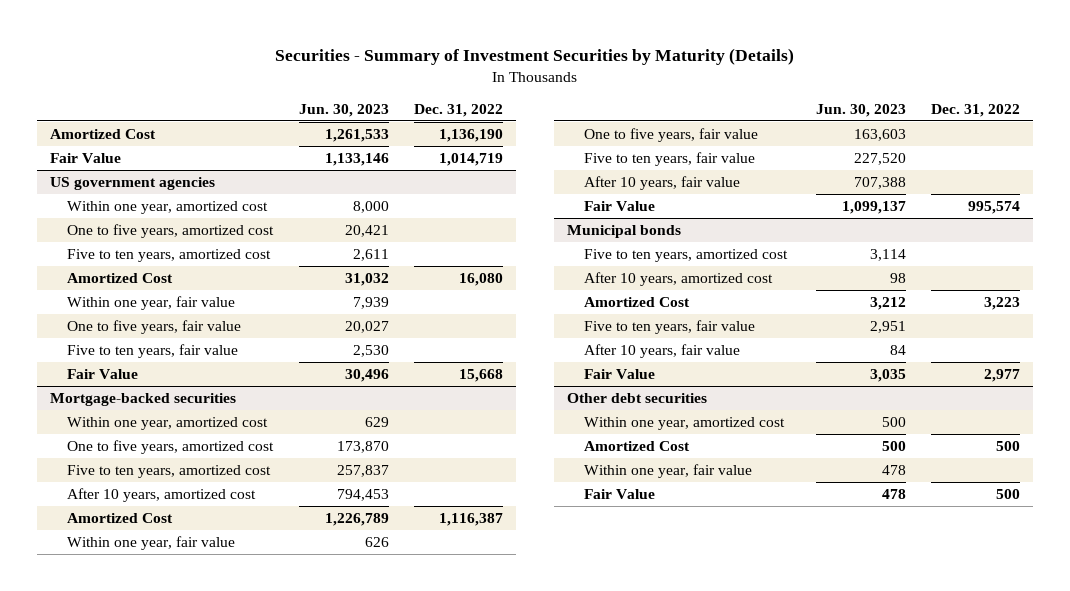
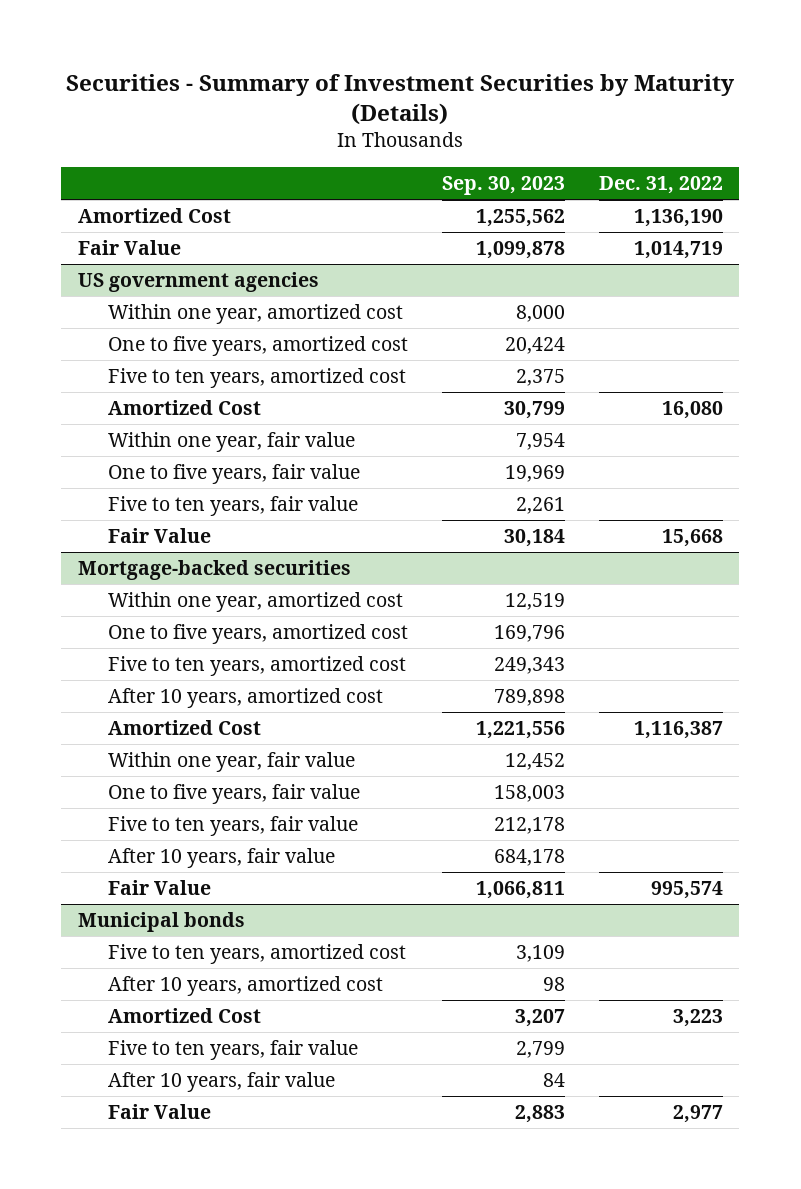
- | Jun. 30, 2023 | Dec. 31, 2022
+ | Sep. 30, 2023 | Dec. 31, 2022
- Other debt securities
- Within one year, amortized cost | 500 |
- Amortized Cost | 500 | 500
- Within one year, fair value | 478 |
- Fair Value | 478 | 500

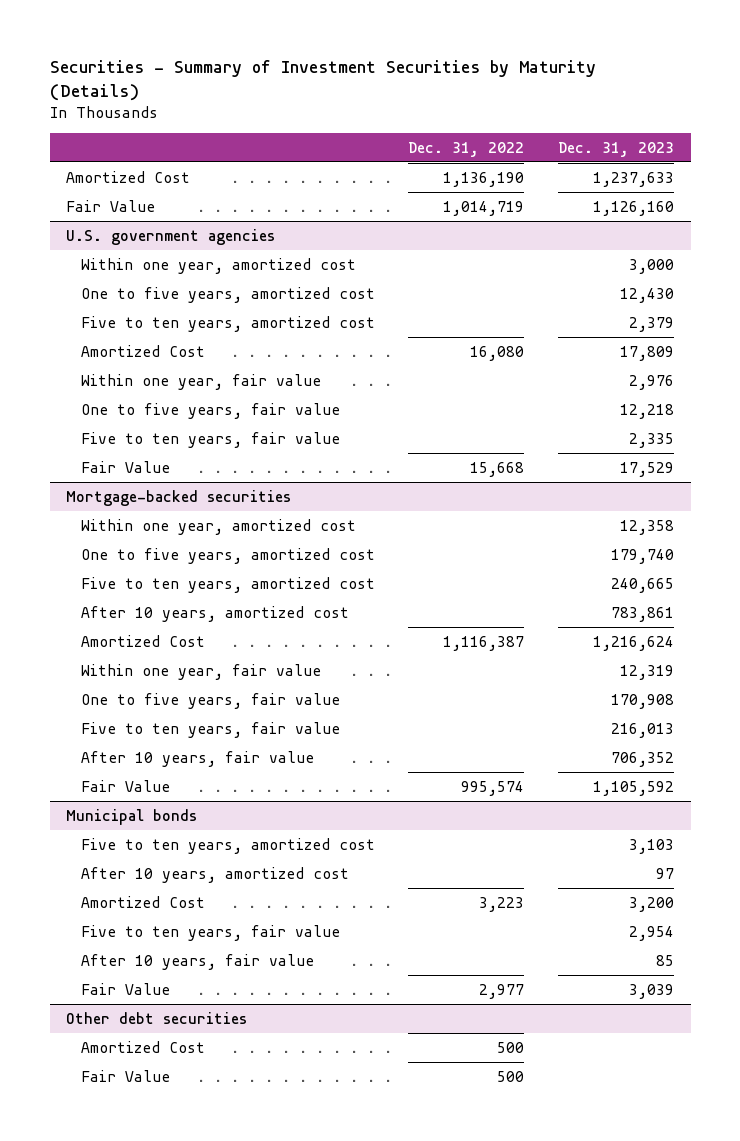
- | Sep. 30, 2023 | Dec. 31, 2022
+ | Dec. 31, 2022 | Dec. 31, 2023
- US government agencies
+ U.S. government agencies
+ Other debt securities
+ Amortized Cost | 500 |
+ Fair Value | 500 |

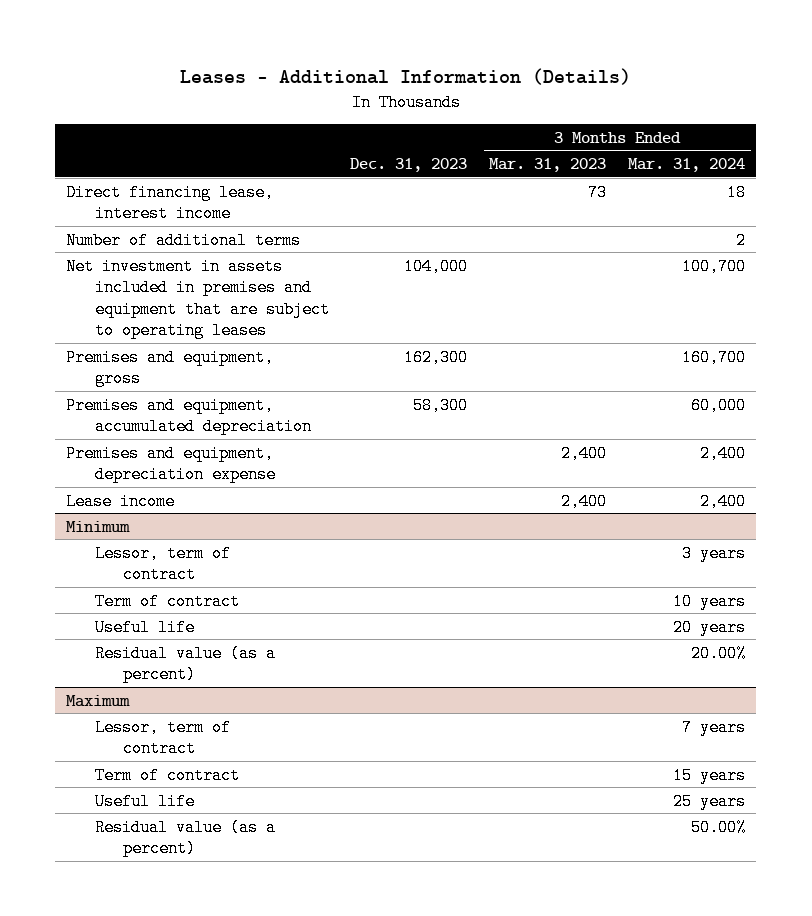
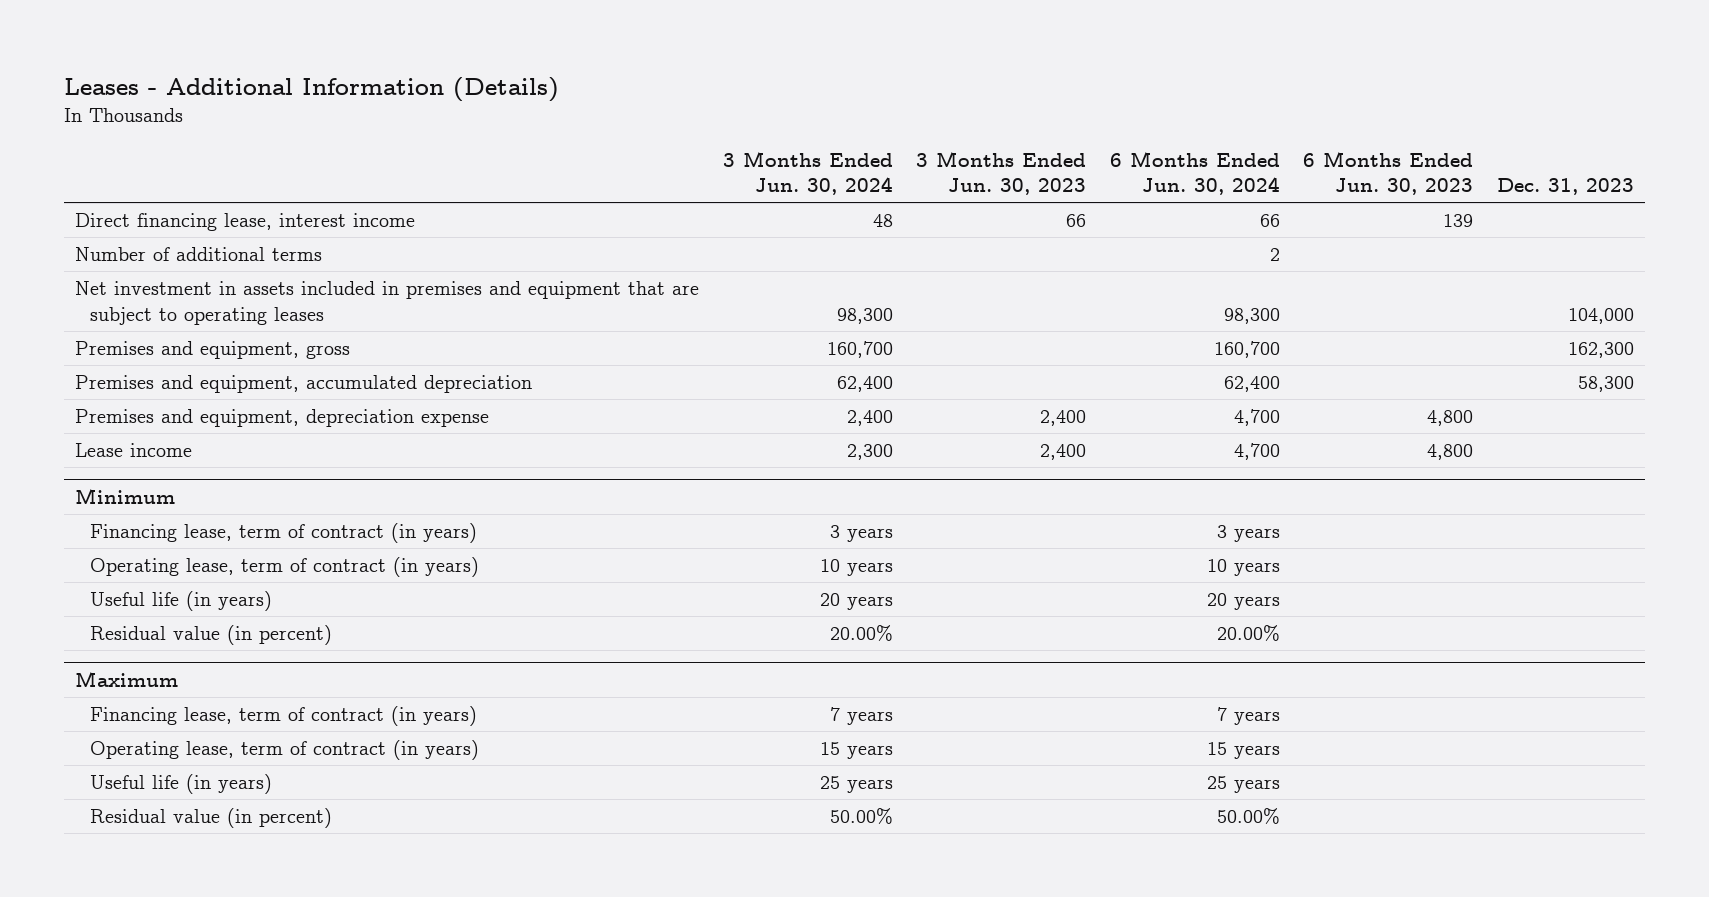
- | Dec. 31, 2023 | 3 Months Ended Mar. 31, 2023 | 3 Months Ended Mar. 31, 2024
+ | 3 Months Ended Jun. 30, 2024 | 3 Months Ended Jun. 30, 2023 | 6 Months Ended Jun. 30, 2024 | 6 Months Ended Jun. 30, 2023 | Dec. 31, 2023
@ Minimum
- Lessor, term of contract | | | 3 years
- Term of contract | | | 10 years
- Useful life | | | 20 years
- Residual value (as a percent) | | | 20.00%
+ Financing lease, term of contract (in years) | 3 years | | 3 years | |
+ Operating lease, term of contract (in years) | 10 years | | 10 years | |
+ Useful life (in years) | 20 years | | 20 years | |
+ Residual value (in percent) | 20.00% | | 20.00% | |
@ Maximum
- Lessor, term of contract | | | 7 years
- Term of contract | | | 15 years
- Useful life | | | 25 years
- Residual value (as a percent) | | | 50.00%
+ Financing lease, term of contract (in years) | 7 years | | 7 years | |
+ Operating lease, term of contract (in years) | 15 years | | 15 years | |
+ Useful life (in years) | 25 years | | 25 years | |
+ Residual value (in percent) | 50.00% | | 50.00% | |

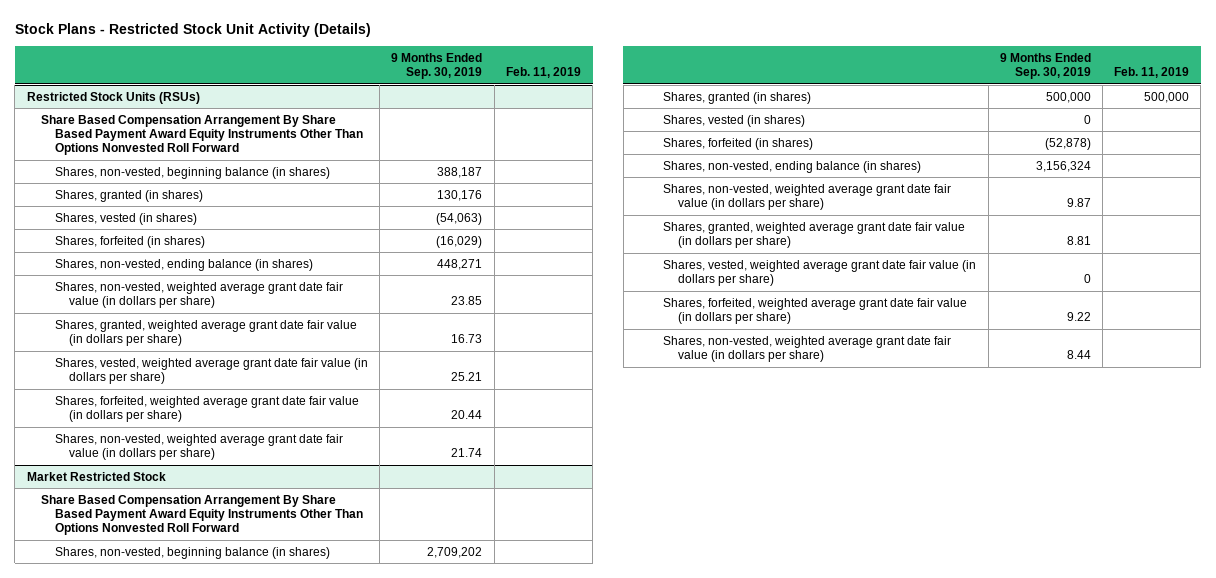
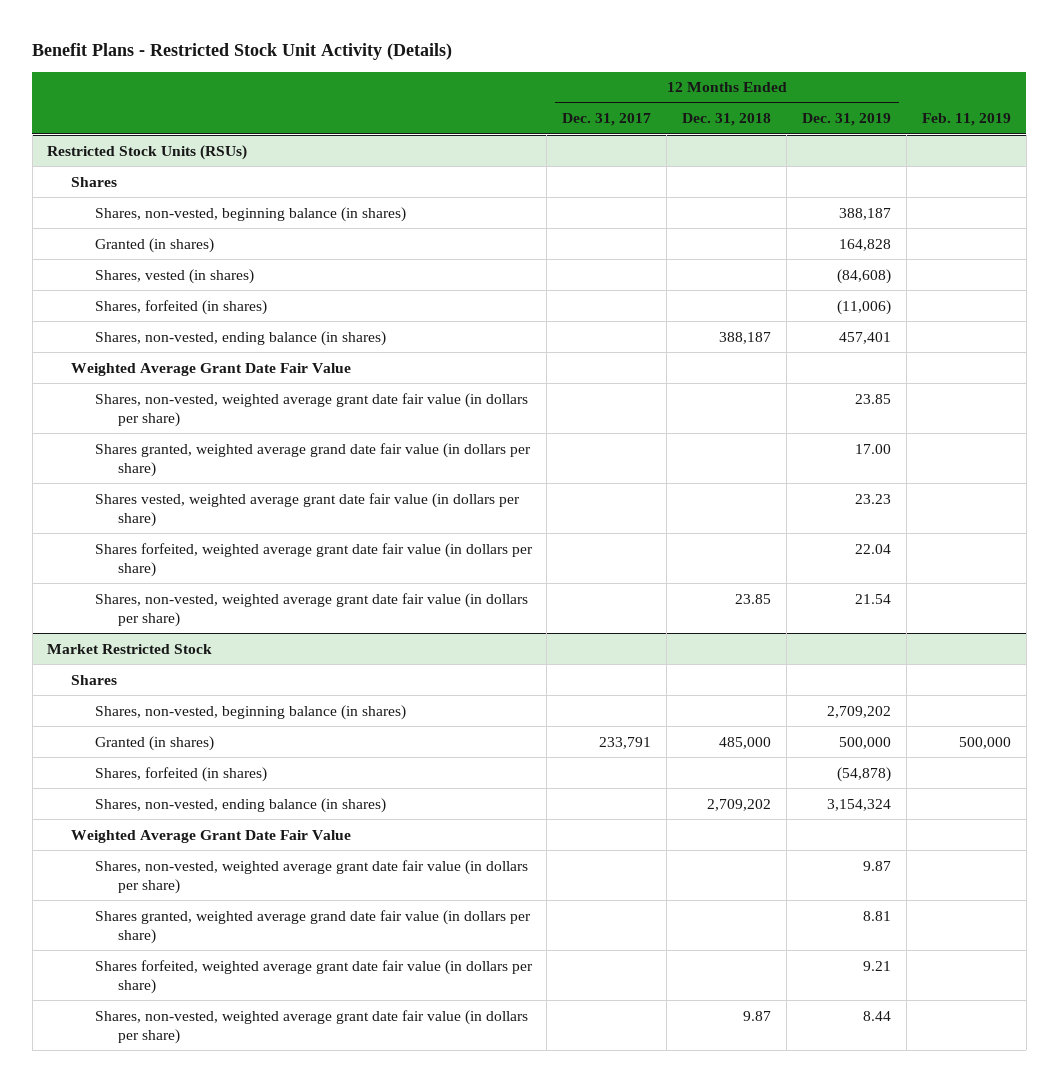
- Stock Plans - Restricted Stock Unit Activity (Details)
+ Benefit Plans - Restricted Stock Unit Activity (Details)
- | 9 Months Ended Sep. 30, 2019 | Feb. 11, 2019
+ | 12 Months Ended Dec. 31, 2017 | 12 Months Ended Dec. 31, 2018 | 12 Months Ended Dec. 31, 2019 | Feb. 11, 2019
@ Restricted Stock Units (RSUs)
- Share Based Compensation Arrangement By Share Based Payment Award Equity Instruments Other Than Options Nonvested Roll Forward
+ Shares
- Shares, granted (in shares) | 130,176 |
+ Granted (in shares) | | | 164,828 |
+ Weighted Average Grant Date Fair Value
- Shares, granted, weighted average grant date fair value (in dollars per share) | 16.73 |
- Shares, vested, weighted average grant date fair value (in dollars per share) | 25.21 |
- Shares, forfeited, weighted average grant date fair value (in dollars per share) | 20.44 |
+ Shares granted, weighted average grand date fair value (in dollars per share) | | | 17.00 |
+ Shares vested, weighted average grant date fair value (in dollars per share) | | | 23.23 |
+ Shares forfeited, weighted average grant date fair value (in dollars per share) | | | 22.04 |
@ Market Restricted Stock
- Share Based Compensation Arrangement By Share Based Payment Award Equity Instruments Other Than Options Nonvested Roll Forward
+ Shares
- Shares, granted (in shares) | 500,000 | 500,000
- Shares, vested (in shares) | 0 |
+ Granted (in shares) | 233,791 | 485,000 | 500,000 | 500,000
+ Weighted Average Grant Date Fair Value
- Shares, granted, weighted average grant date fair value (in dollars per share) | 8.81 |
- Shares, vested, weighted average grant date fair value (in dollars per share) | 0 |
- Shares, forfeited, weighted average grant date fair value (in dollars per share) | 9.22 |
+ Shares granted, weighted average grand date fair value (in dollars per share) | | | 8.81 |
+ Shares forfeited, weighted average grant date fair value (in dollars per share) | | | 9.21 |

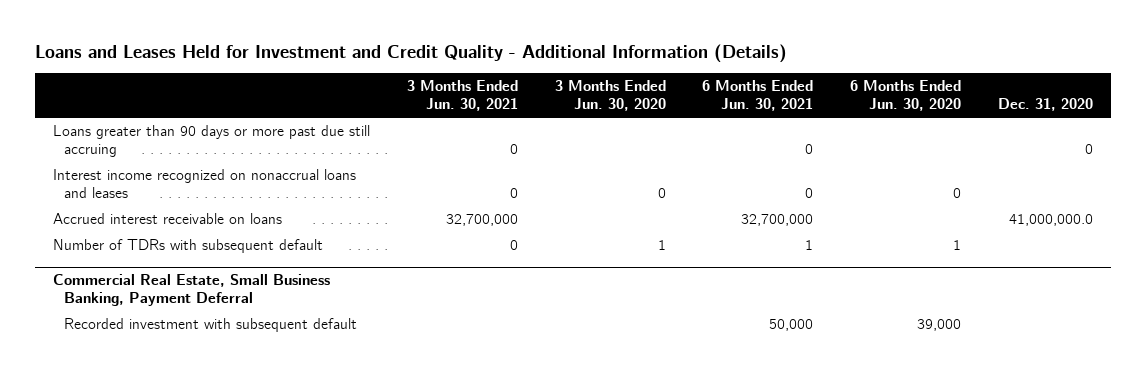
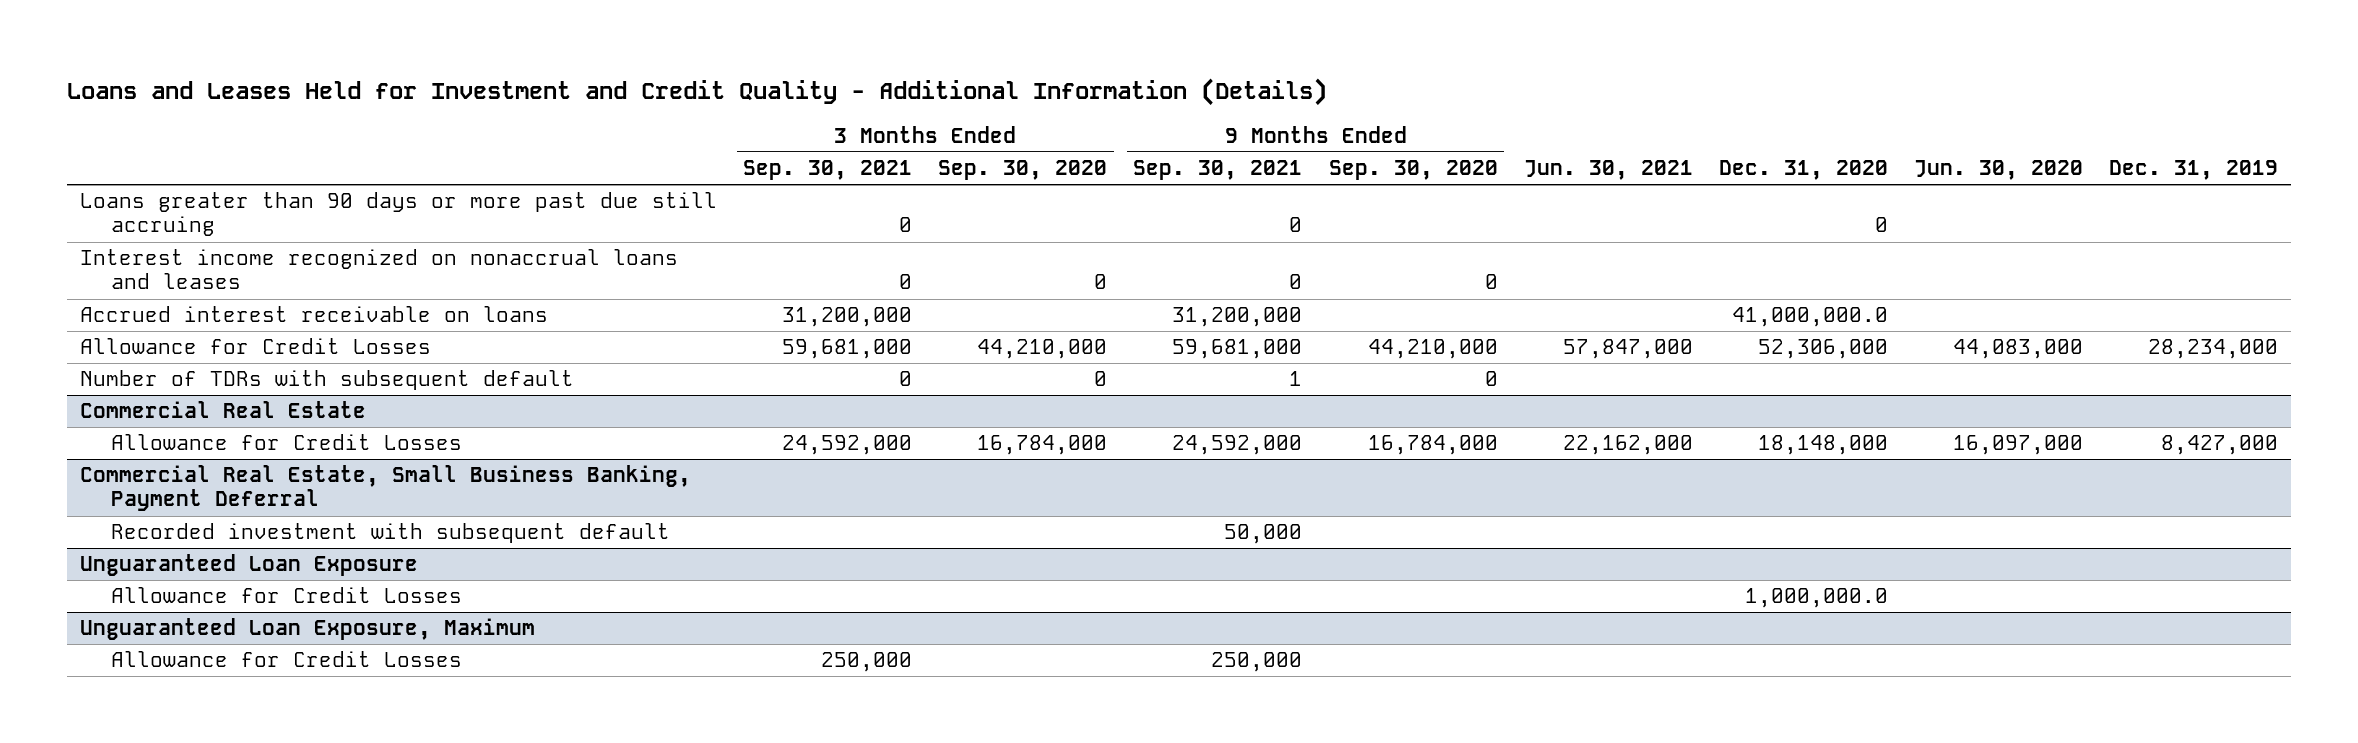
- | 3 Months Ended Jun. 30, 2021 | 3 Months Ended Jun. 30, 2020 | 6 Months Ended Jun. 30, 2021 | 6 Months Ended Jun. 30, 2020 | Dec. 31, 2020
+ | 3 Months Ended Sep. 30, 2021 | 3 Months Ended Sep. 30, 2020 | 9 Months Ended Sep. 30, 2021 | 9 Months Ended Sep. 30, 2020 | Jun. 30, 2021 | Dec. 31, 2020 | Jun. 30, 2020 | Dec. 31, 2019
+ Allowance for Credit Losses | 59,681,000 | 44,210,000 | 59,681,000 | 44,210,000 | 57,847,000 | 52,306,000 | 44,083,000 | 28,234,000
+ Commercial Real Estate
+ Allowance for Credit Losses | 24,592,000 | 16,784,000 | 24,592,000 | 16,784,000 | 22,162,000 | 18,148,000 | 16,097,000 | 8,427,000
+ Unguaranteed Loan Exposure
+ Allowance for Credit Losses | | | | | | 1,000,000.0 | |
+ Unguaranteed Loan Exposure, Maximum
+ Allowance for Credit Losses | 250,000 | | 250,000 | | | | |

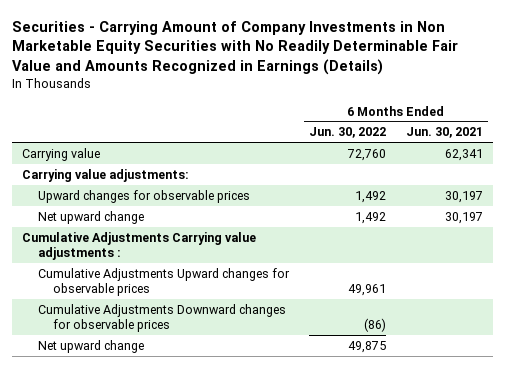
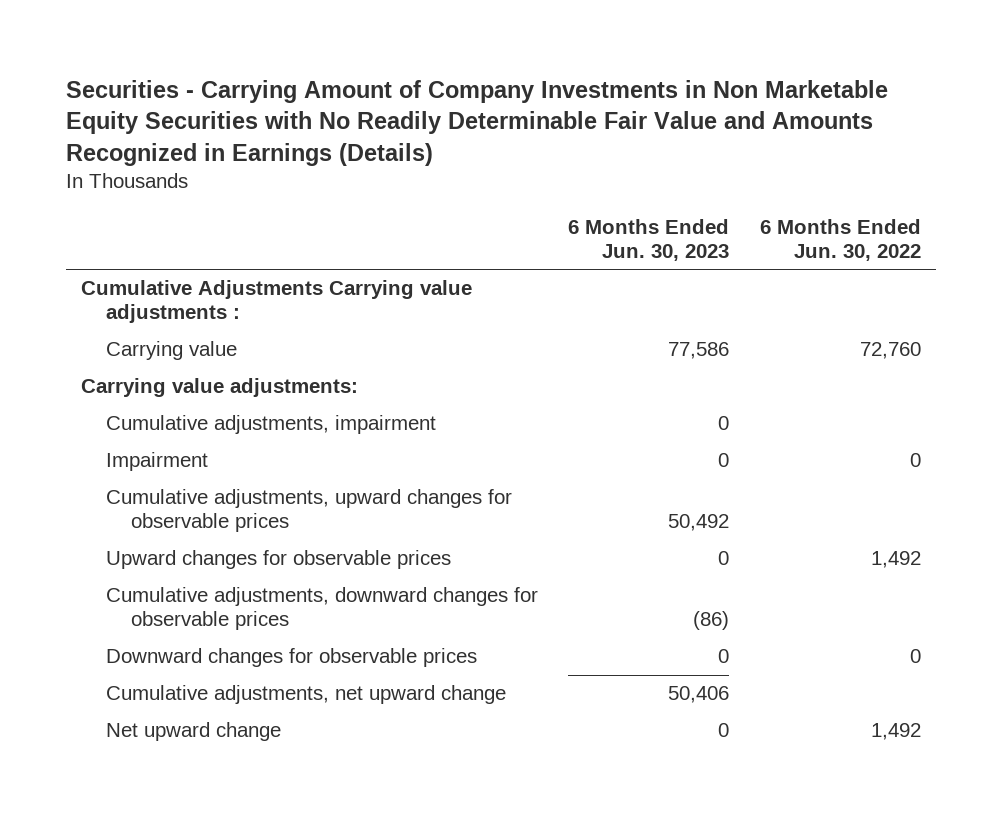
- | 6 Months Ended Jun. 30, 2022 | 6 Months Ended Jun. 30, 2021
+ | 6 Months Ended Jun. 30, 2023 | 6 Months Ended Jun. 30, 2022
moved up: Cumulative Adjustments Carrying value adjustments :
+ Cumulative adjustments, impairment | 0 |
+ Impairment | 0 | 0
+ Cumulative adjustments, upward changes for observable prices | 50,492 |
+ Cumulative adjustments, downward changes for observable prices | (86) |
+ Downward changes for observable prices | 0 | 0
+ Cumulative adjustments, net upward change | 50,406 |
- Cumulative Adjustments Upward changes for observable prices | 49,961 |
- Cumulative Adjustments Downward changes for observable prices | (86) |
- Net upward change | 49,875 |

